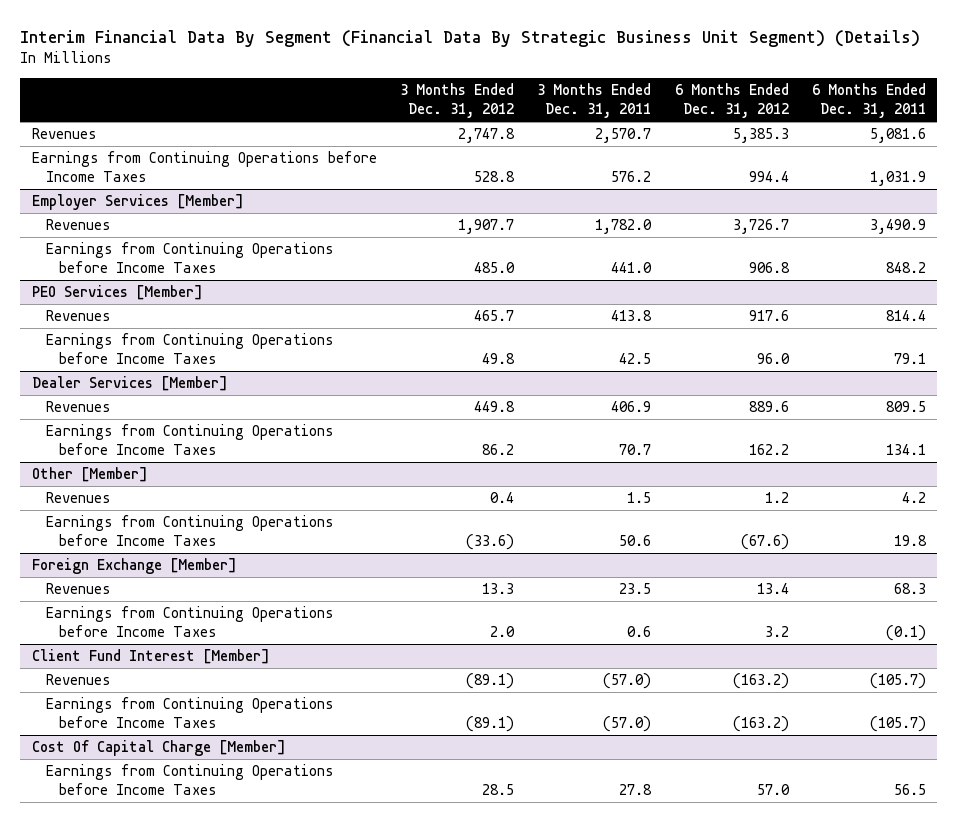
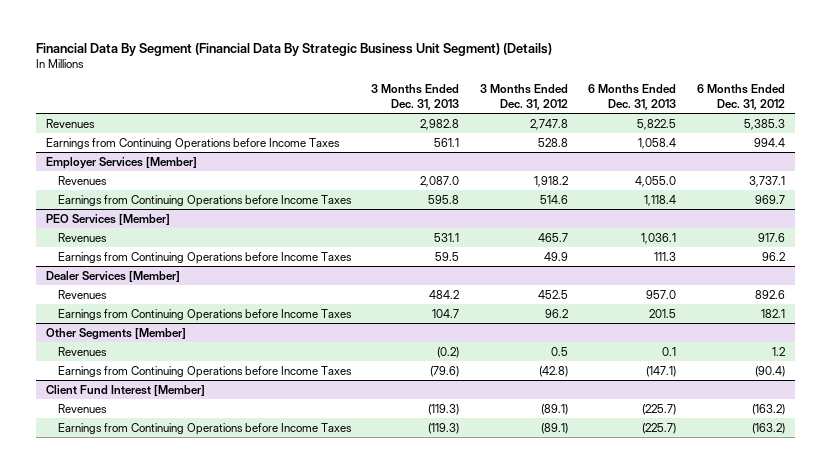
- Interim Financial Data By Segment (Financial Data By Strategic Business Unit Segment) (Details)
+ Financial Data By Segment (Financial Data By Strategic Business Unit Segment) (Details)
- | 3 Months Ended Dec. 31, 2012 | 3 Months Ended Dec. 31, 2011 | 6 Months Ended Dec. 31, 2012 | 6 Months Ended Dec. 31, 2011
+ | 3 Months Ended Dec. 31, 2013 | 3 Months Ended Dec. 31, 2012 | 6 Months Ended Dec. 31, 2013 | 6 Months Ended Dec. 31, 2012
@ Employer Services [Member]
- Revenues | 1,907.7 | 1,782.0 | 3,726.7 | 3,490.9
- Earnings from Continuing Operations before Income Taxes | 485.0 | 441.0 | 906.8 | 848.2
+ Revenues | 2,087.0 | 1,918.2 | 4,055.0 | 3,737.1
+ Earnings from Continuing Operations before Income Taxes | 595.8 | 514.6 | 1,118.4 | 969.7
@ PEO Services [Member]
- Earnings from Continuing Operations before Income Taxes | 49.8 | 42.5 | 96.0 | 79.1
+ Earnings from Continuing Operations before Income Taxes | 59.5 | 49.9 | 111.3 | 96.2
@ Dealer Services [Member]
- Revenues | 449.8 | 406.9 | 889.6 | 809.5
- Earnings from Continuing Operations before Income Taxes | 86.2 | 70.7 | 162.2 | 134.1
- Other [Member]
- Revenues | 0.4 | 1.5 | 1.2 | 4.2
- Earnings from Continuing Operations before Income Taxes | (33.6) | 50.6 | (67.6) | 19.8
- Foreign Exchange [Member]
- Revenues | 13.3 | 23.5 | 13.4 | 68.3
- Earnings from Continuing Operations before Income Taxes | 2.0 | 0.6 | 3.2 | (0.1)
@ Dealer Services [Member]
+ Revenues | 484.2 | 452.5 | 957.0 | 892.6
+ Earnings from Continuing Operations before Income Taxes | 104.7 | 96.2 | 201.5 | 182.1
+ Other Segments [Member]
+ Revenues | (0.2) | 0.5 | 0.1 | 1.2
+ Earnings from Continuing Operations before Income Taxes | (79.6) | (42.8) | (147.1) | (90.4)
- Cost Of Capital Charge [Member]
- Earnings from Continuing Operations before Income Taxes | 28.5 | 27.8 | 57.0 | 56.5

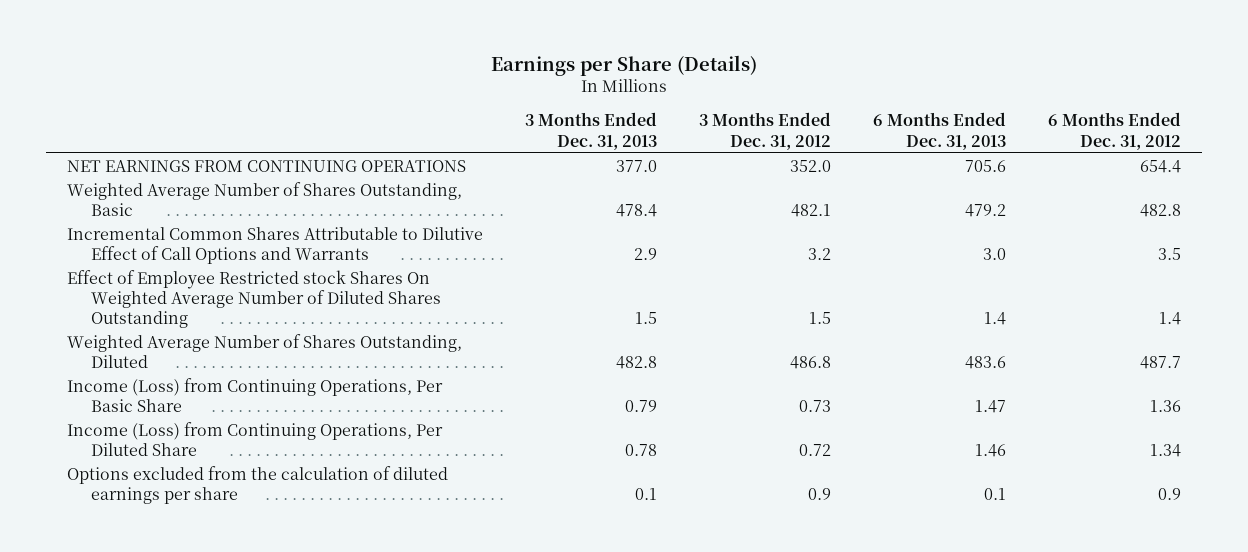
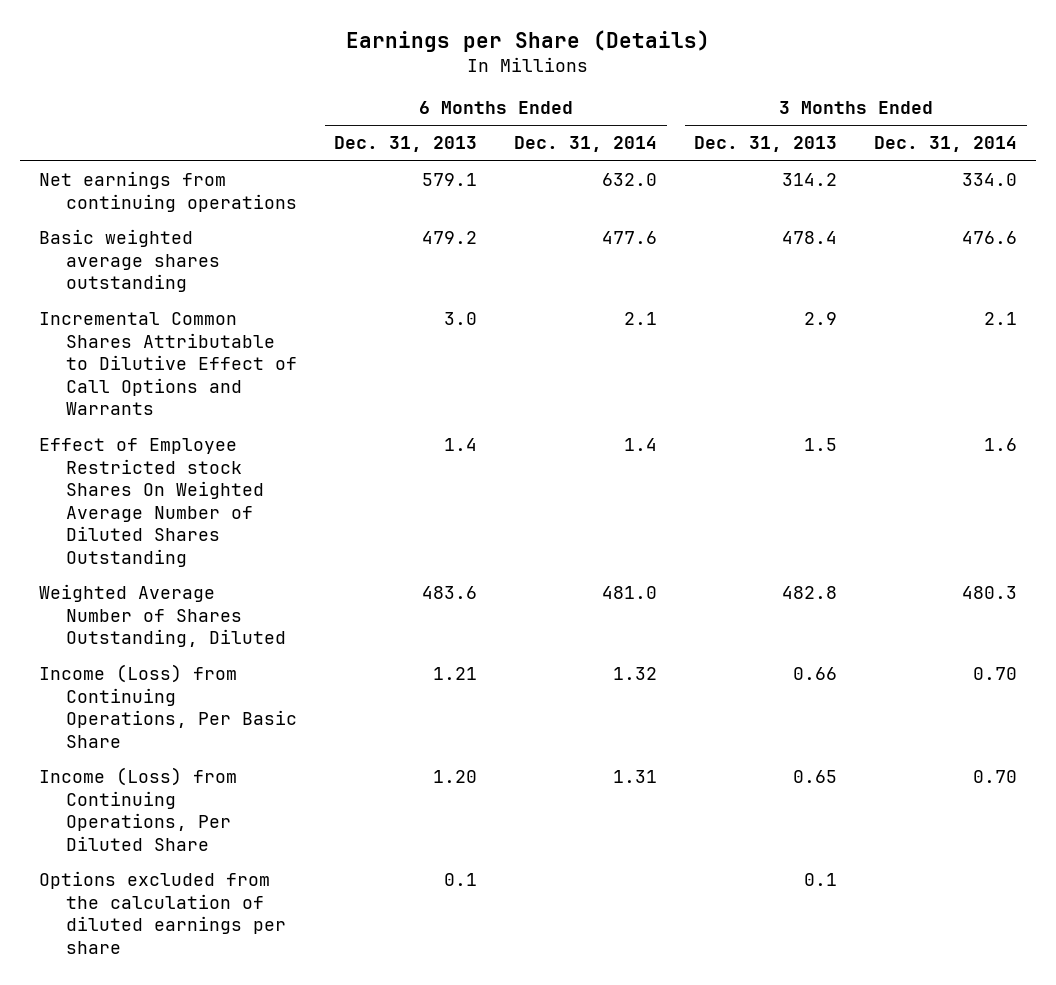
- | 3 Months Ended Dec. 31, 2013 | 3 Months Ended Dec. 31, 2012 | 6 Months Ended Dec. 31, 2013 | 6 Months Ended Dec. 31, 2012
+ | 6 Months Ended Dec. 31, 2013 | 6 Months Ended Dec. 31, 2014 | 3 Months Ended Dec. 31, 2013 | 3 Months Ended Dec. 31, 2014
- NET EARNINGS FROM CONTINUING OPERATIONS | 377.0 | 352.0 | 705.6 | 654.4
- Weighted Average Number of Shares Outstanding, Basic | 478.4 | 482.1 | 479.2 | 482.8
+ Net earnings from continuing operations | 579.1 | 632.0 | 314.2 | 334.0
+ Basic weighted average shares outstanding | 479.2 | 477.6 | 478.4 | 476.6
- Income (Loss) from Continuing Operations, Per Basic Share | 0.79 | 0.73 | 1.47 | 1.36
- Income (Loss) from Continuing Operations, Per Diluted Share | 0.78 | 0.72 | 1.46 | 1.34
+ Income (Loss) from Continuing Operations, Per Basic Share | 1.21 | 1.32 | 0.66 | 0.70
+ Income (Loss) from Continuing Operations, Per Diluted Share | 1.20 | 1.31 | 0.65 | 0.70

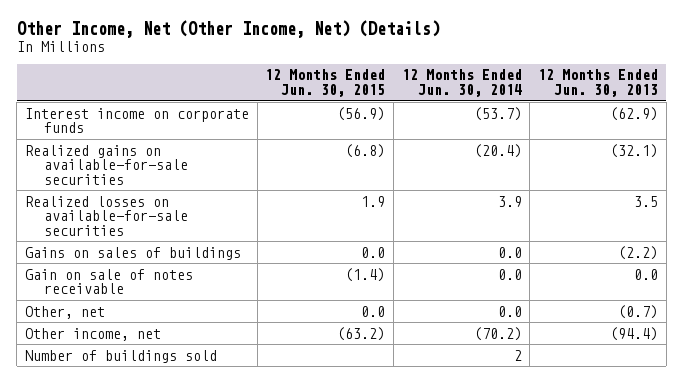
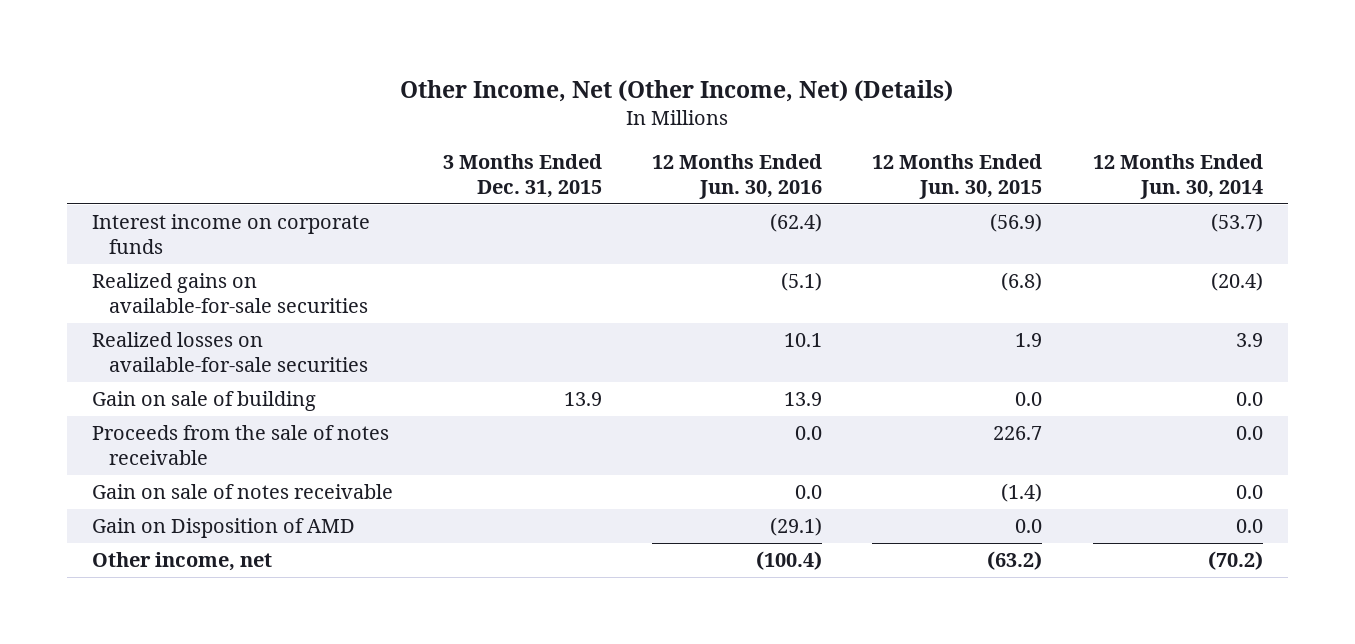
- | 12 Months Ended Jun. 30, 2015 | 12 Months Ended Jun. 30, 2014 | 12 Months Ended Jun. 30, 2013
+ | 3 Months Ended Dec. 31, 2015 | 12 Months Ended Jun. 30, 2016 | 12 Months Ended Jun. 30, 2015 | 12 Months Ended Jun. 30, 2014
- Gains on sales of buildings | 0.0 | 0.0 | (2.2)
+ Gain on sale of building | 13.9 | 13.9 | 0.0 | 0.0
+ Proceeds from the sale of notes receivable | | 0.0 | 226.7 | 0.0
- Other, net | 0.0 | 0.0 | (0.7)
+ Gain on Disposition of AMD | | (29.1) | 0.0 | 0.0
- Number of buildings sold | | 2 |

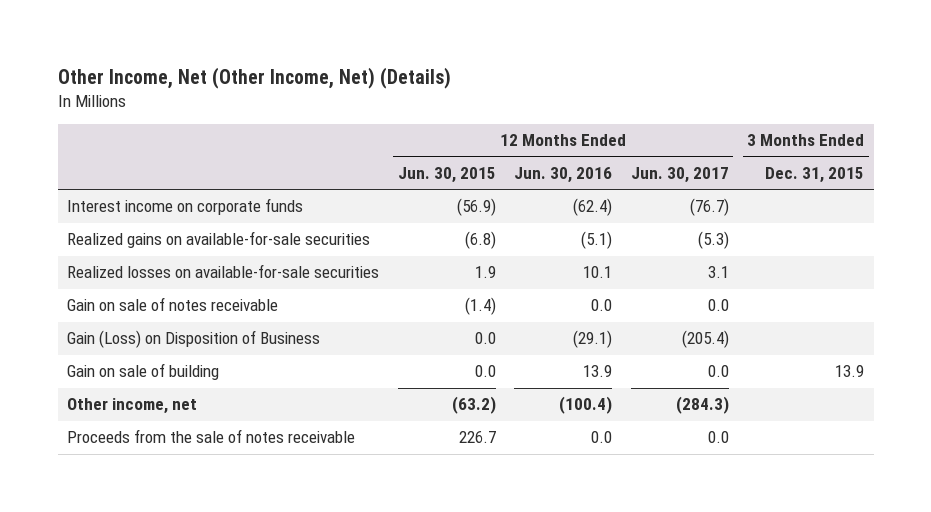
- | 3 Months Ended Dec. 31, 2015 | 12 Months Ended Jun. 30, 2016 | 12 Months Ended Jun. 30, 2015 | 12 Months Ended Jun. 30, 2014
+ | 12 Months Ended Jun. 30, 2015 | 12 Months Ended Jun. 30, 2016 | 12 Months Ended Jun. 30, 2017 | 3 Months Ended Dec. 31, 2015
- Gain on Disposition of AMD | | (29.1) | 0.0 | 0.0
+ Gain (Loss) on Disposition of Business | 0.0 | (29.1) | (205.4) |
moved down: Gain on sale of building | 0.0 | 13.9 | 0.0 | 13.9
moved down: Proceeds from the sale of notes receivable | 226.7 | 0.0 | 0.0 |

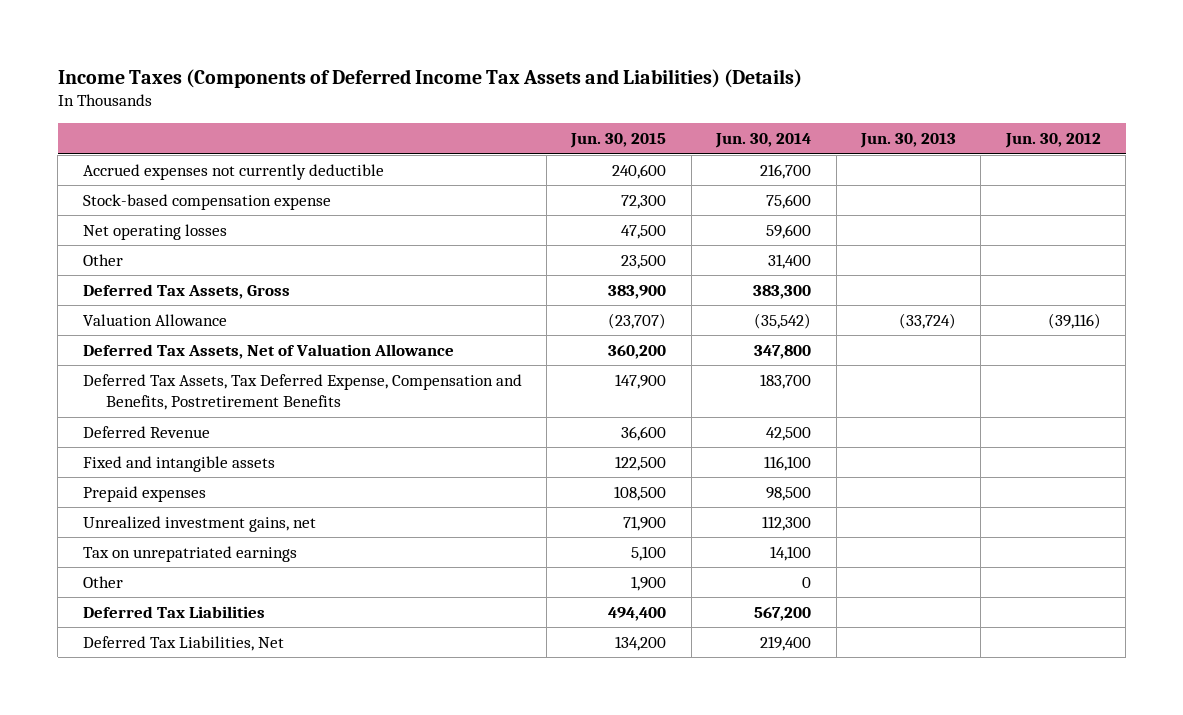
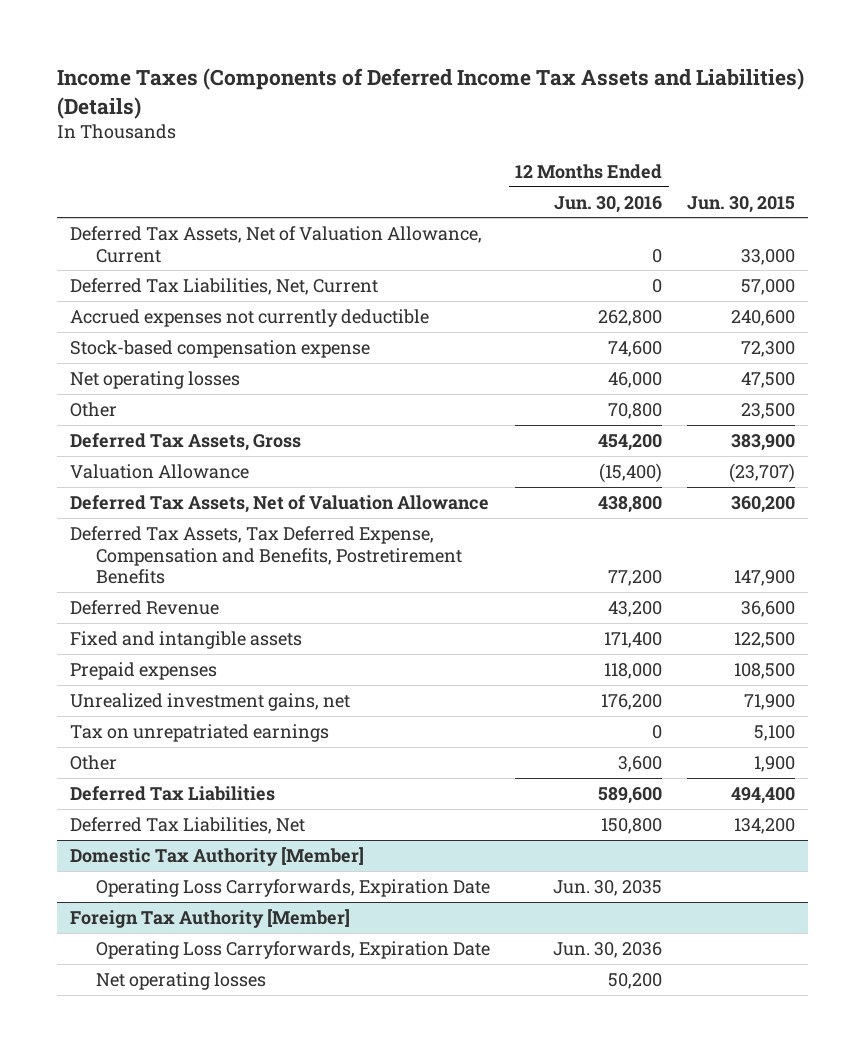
- | Jun. 30, 2015 | Jun. 30, 2014 | Jun. 30, 2013 | Jun. 30, 2012
+ | 12 Months Ended Jun. 30, 2016 | Jun. 30, 2015
+ Deferred Tax Assets, Net of Valuation Allowance, Current | 0 | 33,000
+ Deferred Tax Liabilities, Net, Current | 0 | 57,000
+ Domestic Tax Authority [Member]
+ Operating Loss Carryforwards, Expiration Date | Jun. 30, 2035 |
+ Foreign Tax Authority [Member]
+ Operating Loss Carryforwards, Expiration Date | Jun. 30, 2036 |
+ Net operating losses | 50,200 |

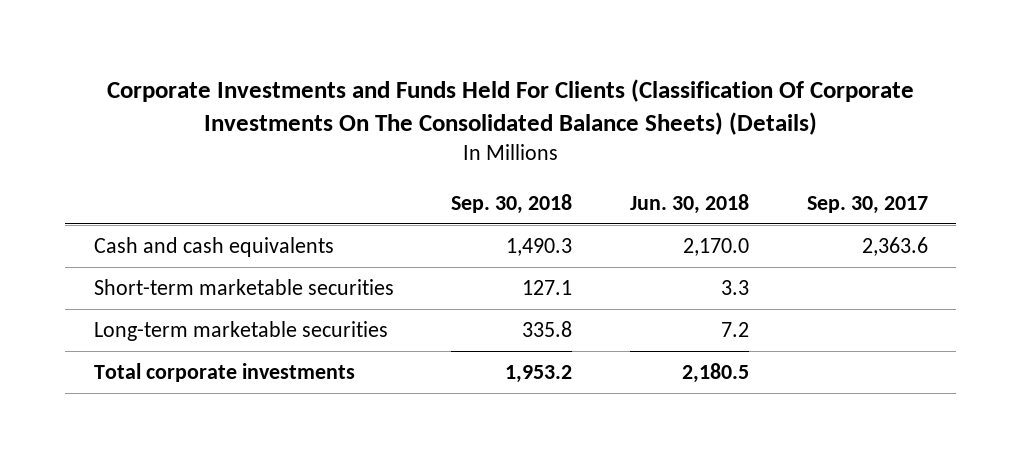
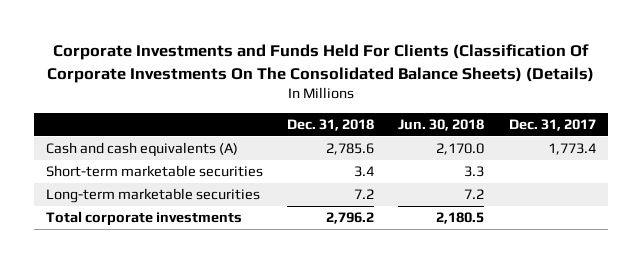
- | Sep. 30, 2018 | Jun. 30, 2018 | Sep. 30, 2017
+ | Dec. 31, 2018 | Jun. 30, 2018 | Dec. 31, 2017
- Cash and cash equivalents | 1,490.3 | 2,170.0 | 2,363.6
+ Cash and cash equivalents (A) | 2,785.6 | 2,170.0 | 1,773.4

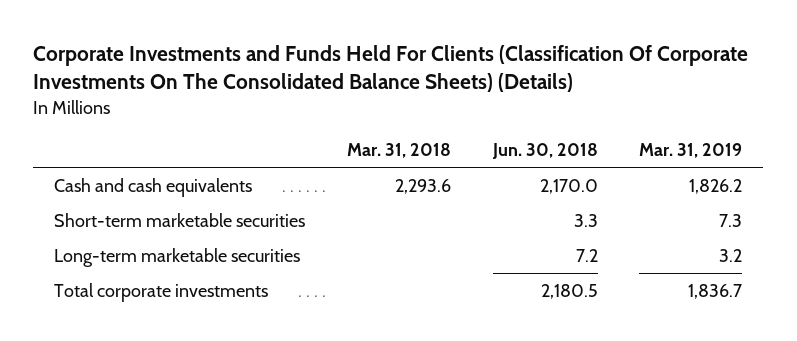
- | Dec. 31, 2018 | Jun. 30, 2018 | Dec. 31, 2017
+ | Mar. 31, 2018 | Jun. 30, 2018 | Mar. 31, 2019
- Cash and cash equivalents (A) | 2,785.6 | 2,170.0 | 1,773.4
+ Cash and cash equivalents | 2,293.6 | 2,170.0 | 1,826.2

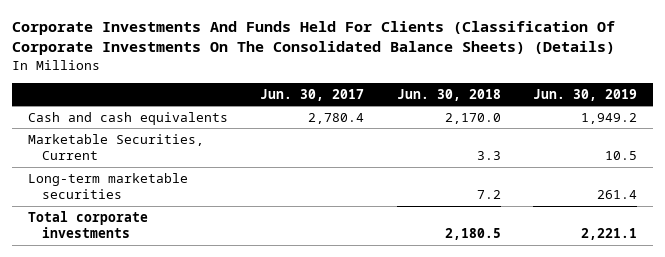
- Corporate Investments and Funds Held For Clients (Classification Of Corporate Investments On The Consolidated Balance Sheets) (Details)
+ Corporate Investments And Funds Held For Clients (Classification Of Corporate Investments On The Consolidated Balance Sheets) (Details)
- | Mar. 31, 2018 | Jun. 30, 2018 | Mar. 31, 2019
+ | Jun. 30, 2017 | Jun. 30, 2018 | Jun. 30, 2019
- Short-term marketable securities | | 3.3 | 7.3
+ Marketable Securities, Current | | 3.3 | 10.5

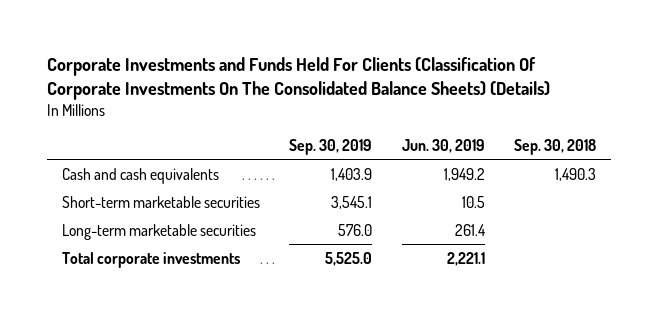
- Corporate Investments And Funds Held For Clients (Classification Of Corporate Investments On The Consolidated Balance Sheets) (Details)
+ Corporate Investments and Funds Held For Clients (Classification Of Corporate Investments On The Consolidated Balance Sheets) (Details)
- | Jun. 30, 2017 | Jun. 30, 2018 | Jun. 30, 2019
+ | Sep. 30, 2019 | Jun. 30, 2019 | Sep. 30, 2018
- Marketable Securities, Current | | 3.3 | 10.5
+ Short-term marketable securities | 3,545.1 | 10.5 |

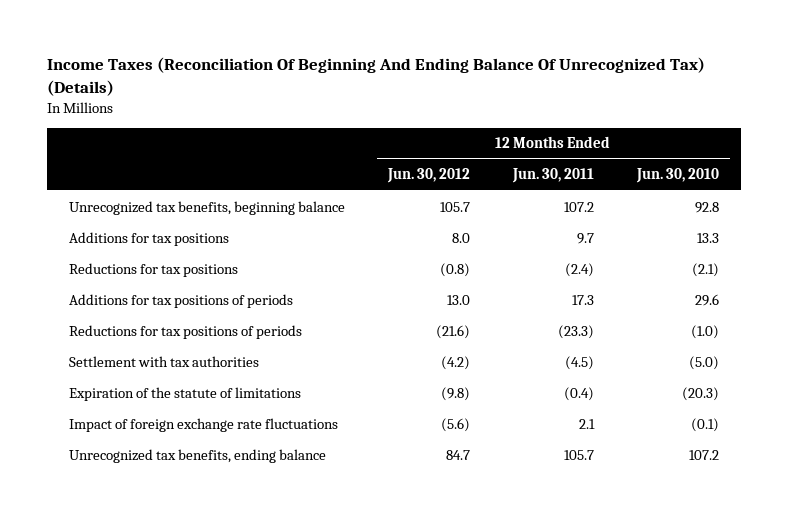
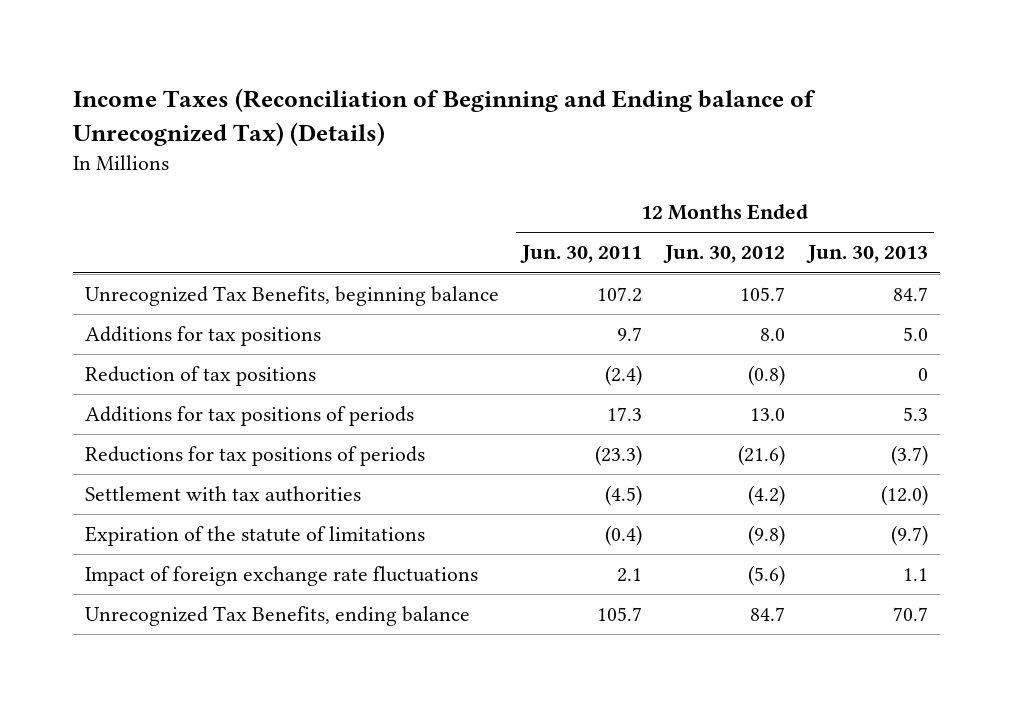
- Income Taxes (Reconciliation Of Beginning And Ending Balance Of Unrecognized Tax) (Details)
+ Income Taxes (Reconciliation of Beginning and Ending balance of Unrecognized Tax) (Details)
- | 12 Months Ended Jun. 30, 2012 | 12 Months Ended Jun. 30, 2011 | 12 Months Ended Jun. 30, 2010
+ | 12 Months Ended Jun. 30, 2011 | 12 Months Ended Jun. 30, 2012 | 12 Months Ended Jun. 30, 2013
- Unrecognized tax benefits, beginning balance | 105.7 | 107.2 | 92.8
+ Unrecognized Tax Benefits, beginning balance | 107.2 | 105.7 | 84.7
- Reductions for tax positions | (0.8) | (2.4) | (2.1)
+ Reduction of tax positions | (2.4) | (0.8) | 0
- Unrecognized tax benefits, ending balance | 84.7 | 105.7 | 107.2
+ Unrecognized Tax Benefits, ending balance | 105.7 | 84.7 | 70.7

